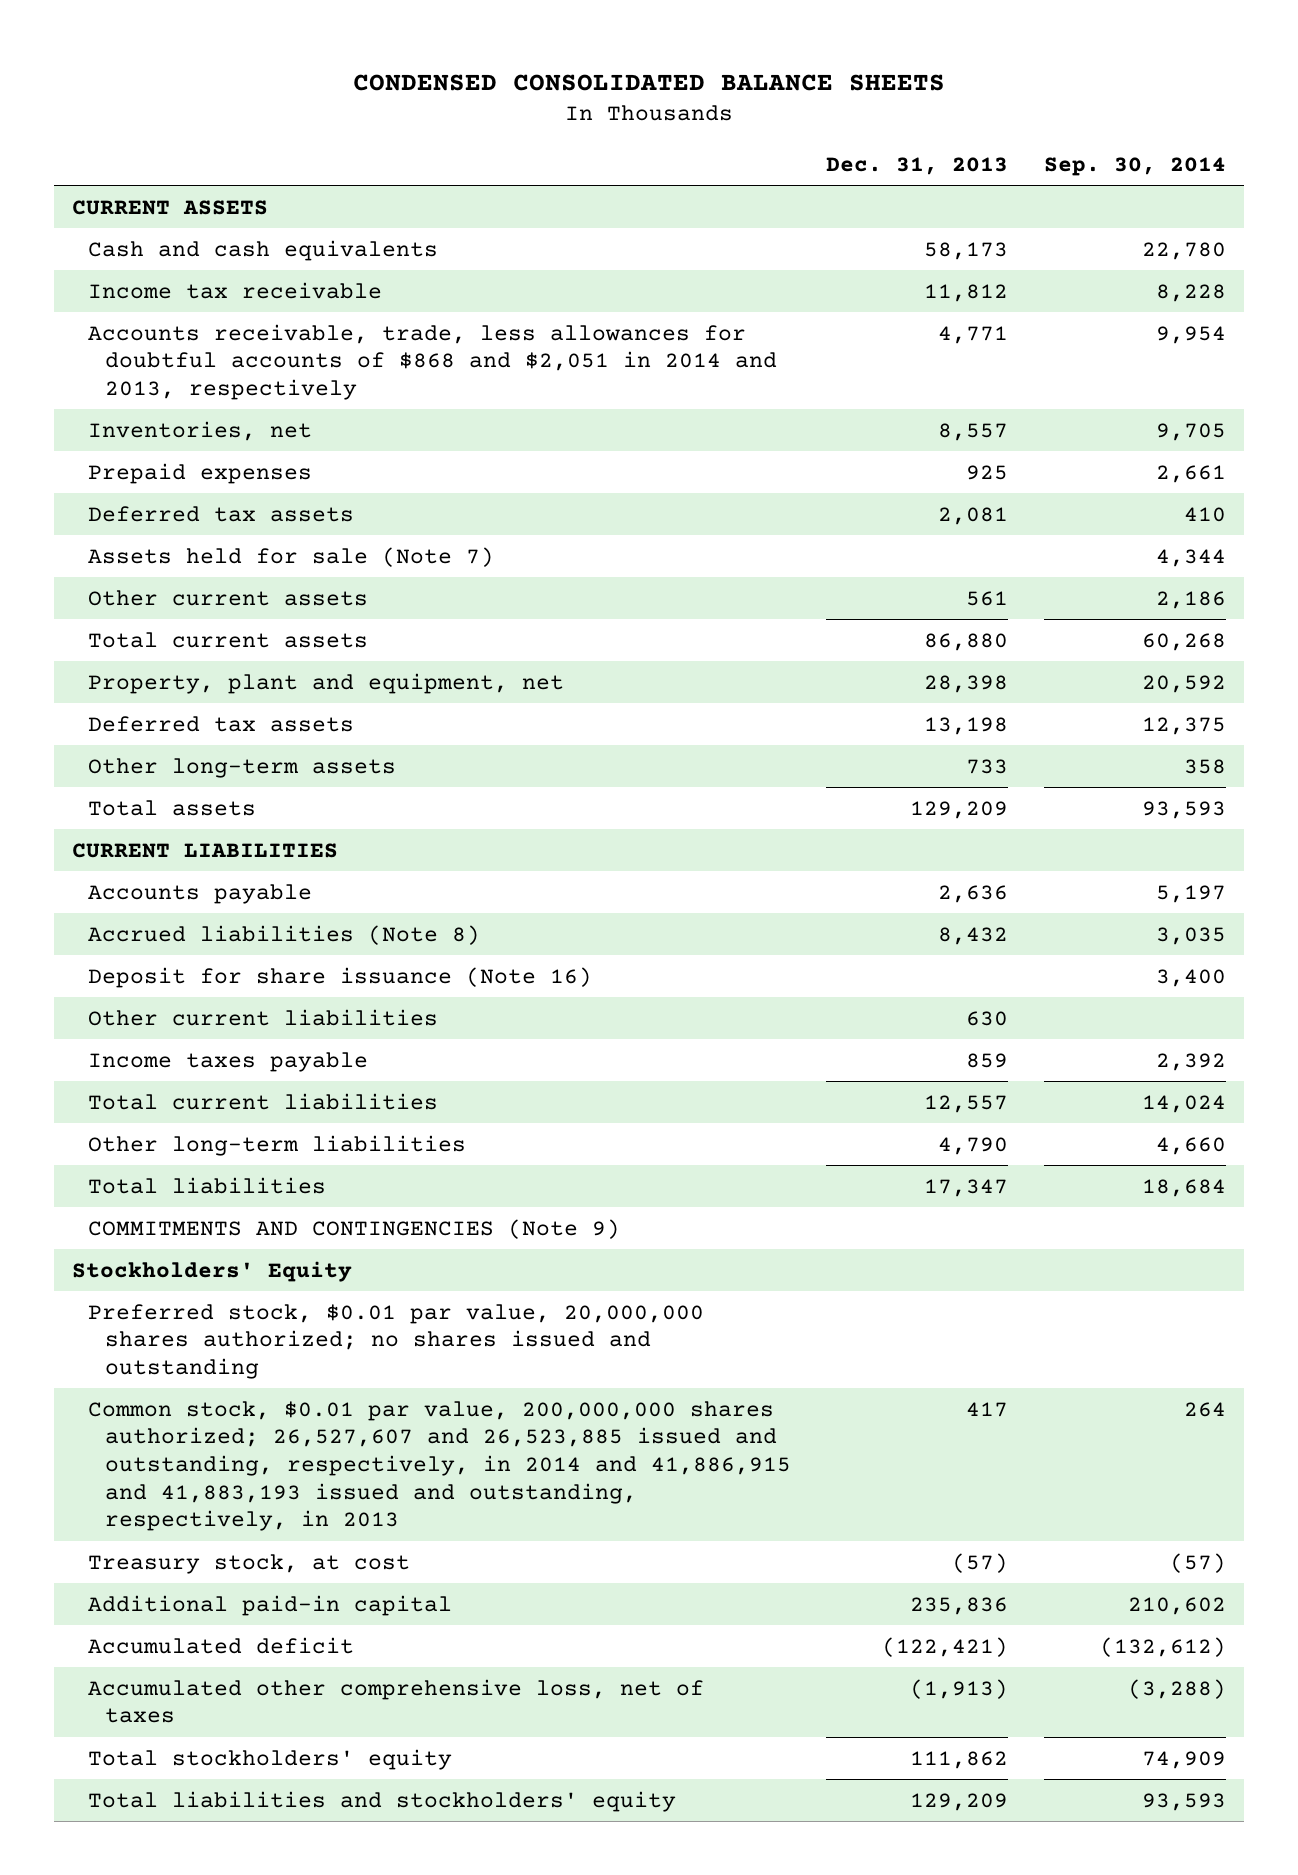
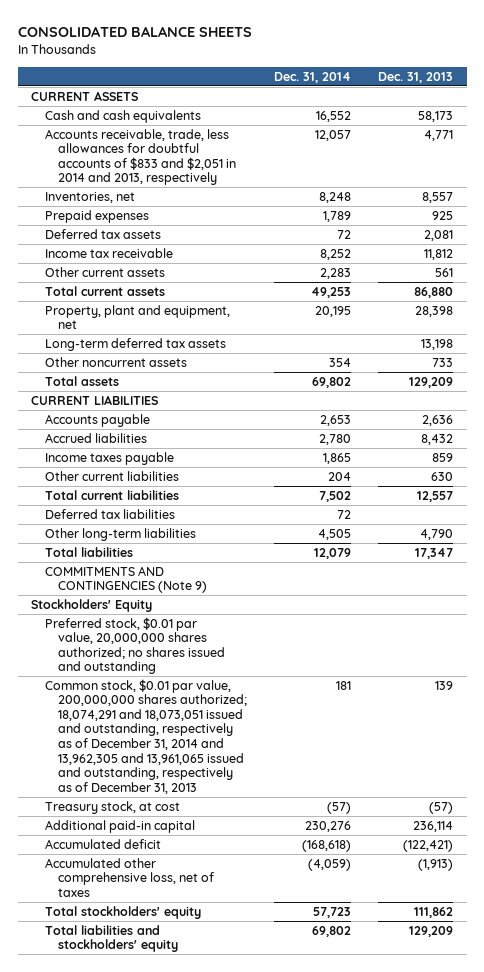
- CONDENSED CONSOLIDATED BALANCE SHEETS
+ CONSOLIDATED BALANCE SHEETS
- | Dec. 31, 2013 | Sep. 30, 2014
+ | Dec. 31, 2014 | Dec. 31, 2013
- Accounts receivable, trade, less allowances for doubtful accounts of $868 and $2,051 in 2014 and 2013, respectively | 4,771 | 9,954
+ Accounts receivable, trade, less allowances for doubtful accounts of $833 and $2,051 in 2014 and 2013, respectively | 12,057 | 4,771
- Assets held for sale (Note 7) | | 4,344
moved down: Income tax receivable | 8,252 | 11,812
- Deferred tax assets | 13,198 | 12,375
- Other long-term assets | 733 | 358
+ Long-term deferred tax assets | | 13,198
+ Other noncurrent assets | 354 | 733
- Accrued liabilities (Note 8) | 8,432 | 3,035
- Deposit for share issuance (Note 16) | | 3,400
+ Accrued liabilities | 2,780 | 8,432
moved down: Other current liabilities | 204 | 630
+ Deferred tax liabilities | 72 |
- Common stock, $0.01 par value, 200,000,000 shares authorized; 26,527,607 and 26,523,885 issued and outstanding, respectively, in 2014 and 41,886,915 and 41,883,193 issued and outstanding, respectively, in 2013 | 417 | 264
+ Common stock, $0.01 par value, 200,000,000 shares authorized; 18,074,291 and 18,073,051 issued and outstanding, respectively as of December 31, 2014 and 13,962,305 and 13,961,065 issued and outstanding, respectively as of December 31, 2013 | 181 | 139
- Additional paid-in capital | 235,836 | 210,602
+ Additional paid-in capital | 230,276 | 236,114

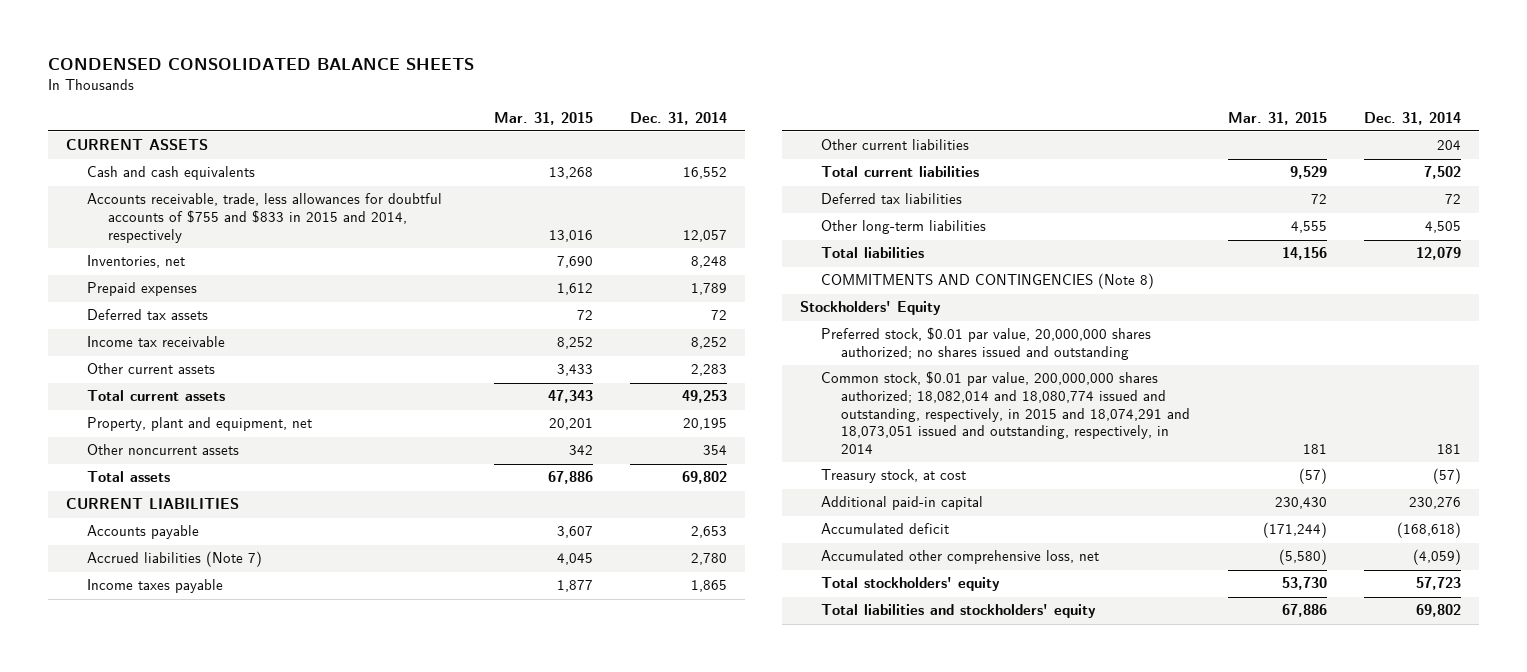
- CONSOLIDATED BALANCE SHEETS
+ CONDENSED CONSOLIDATED BALANCE SHEETS
- | Dec. 31, 2014 | Dec. 31, 2013
+ | Mar. 31, 2015 | Dec. 31, 2014
- Accounts receivable, trade, less allowances for doubtful accounts of $833 and $2,051 in 2014 and 2013, respectively | 12,057 | 4,771
+ Accounts receivable, trade, less allowances for doubtful accounts of $755 and $833 in 2015 and 2014, respectively | 13,016 | 12,057
- Long-term deferred tax assets | | 13,198
- Accrued liabilities | 2,780 | 8,432
+ Accrued liabilities (Note 7) | 4,045 | 2,780
- COMMITMENTS AND CONTINGENCIES (Note 9)
+ COMMITMENTS AND CONTINGENCIES (Note 8)
- Common stock, $0.01 par value, 200,000,000 shares authorized; 18,074,291 and 18,073,051 issued and outstanding, respectively as of December 31, 2014 and 13,962,305 and 13,961,065 issued and outstanding, respectively as of December 31, 2013 | 181 | 139
+ Common stock, $0.01 par value, 200,000,000 shares authorized; 18,082,014 and 18,080,774 issued and outstanding, respectively, in 2015 and 18,074,291 and 18,073,051 issued and outstanding, respectively, in 2014 | 181 | 181
- Accumulated other comprehensive loss, net of taxes | (4,059) | (1,913)
+ Accumulated other comprehensive loss, net | (5,580) | (4,059)

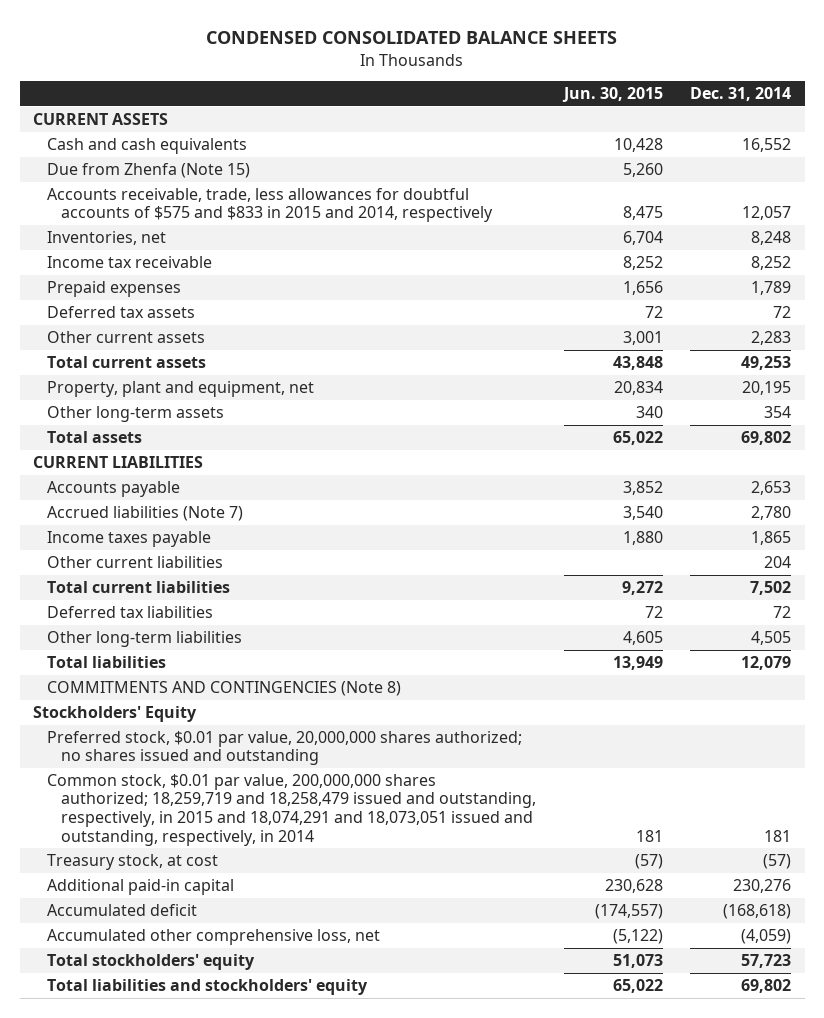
- | Mar. 31, 2015 | Dec. 31, 2014
+ | Jun. 30, 2015 | Dec. 31, 2014
- Accounts receivable, trade, less allowances for doubtful accounts of $755 and $833 in 2015 and 2014, respectively | 13,016 | 12,057
+ Due from Zhenfa (Note 15) | 5,260 |
+ Accounts receivable, trade, less allowances for doubtful accounts of $575 and $833 in 2015 and 2014, respectively | 8,475 | 12,057
moved up: Income tax receivable | 8,252 | 8,252
- Other noncurrent assets | 342 | 354
+ Other long-term assets | 340 | 354
- Common stock, $0.01 par value, 200,000,000 shares authorized; 18,082,014 and 18,080,774 issued and outstanding, respectively, in 2015 and 18,074,291 and 18,073,051 issued and outstanding, respectively, in 2014 | 181 | 181
+ Common stock, $0.01 par value, 200,000,000 shares authorized; 18,259,719 and 18,258,479 issued and outstanding, respectively, in 2015 and 18,074,291 and 18,073,051 issued and outstanding, respectively, in 2014 | 181 | 181

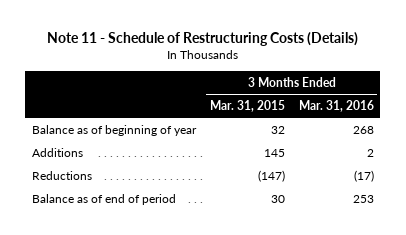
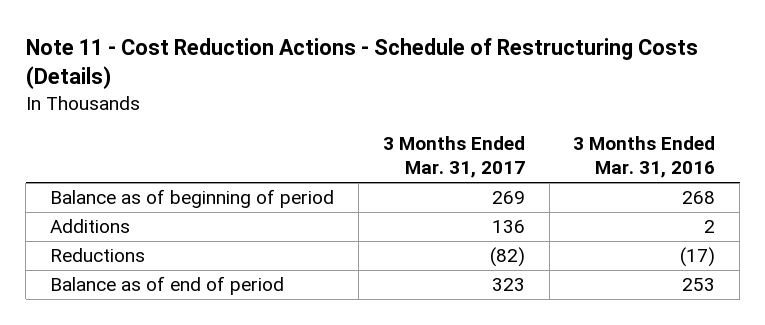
- Note 11 - Schedule of Restructuring Costs (Details)
+ Note 11 - Cost Reduction Actions - Schedule of Restructuring Costs (Details)
- | 3 Months Ended Mar. 31, 2015 | 3 Months Ended Mar. 31, 2016
+ | 3 Months Ended Mar. 31, 2017 | 3 Months Ended Mar. 31, 2016
- Balance as of beginning of year | 32 | 268
+ Balance as of beginning of period | 269 | 268

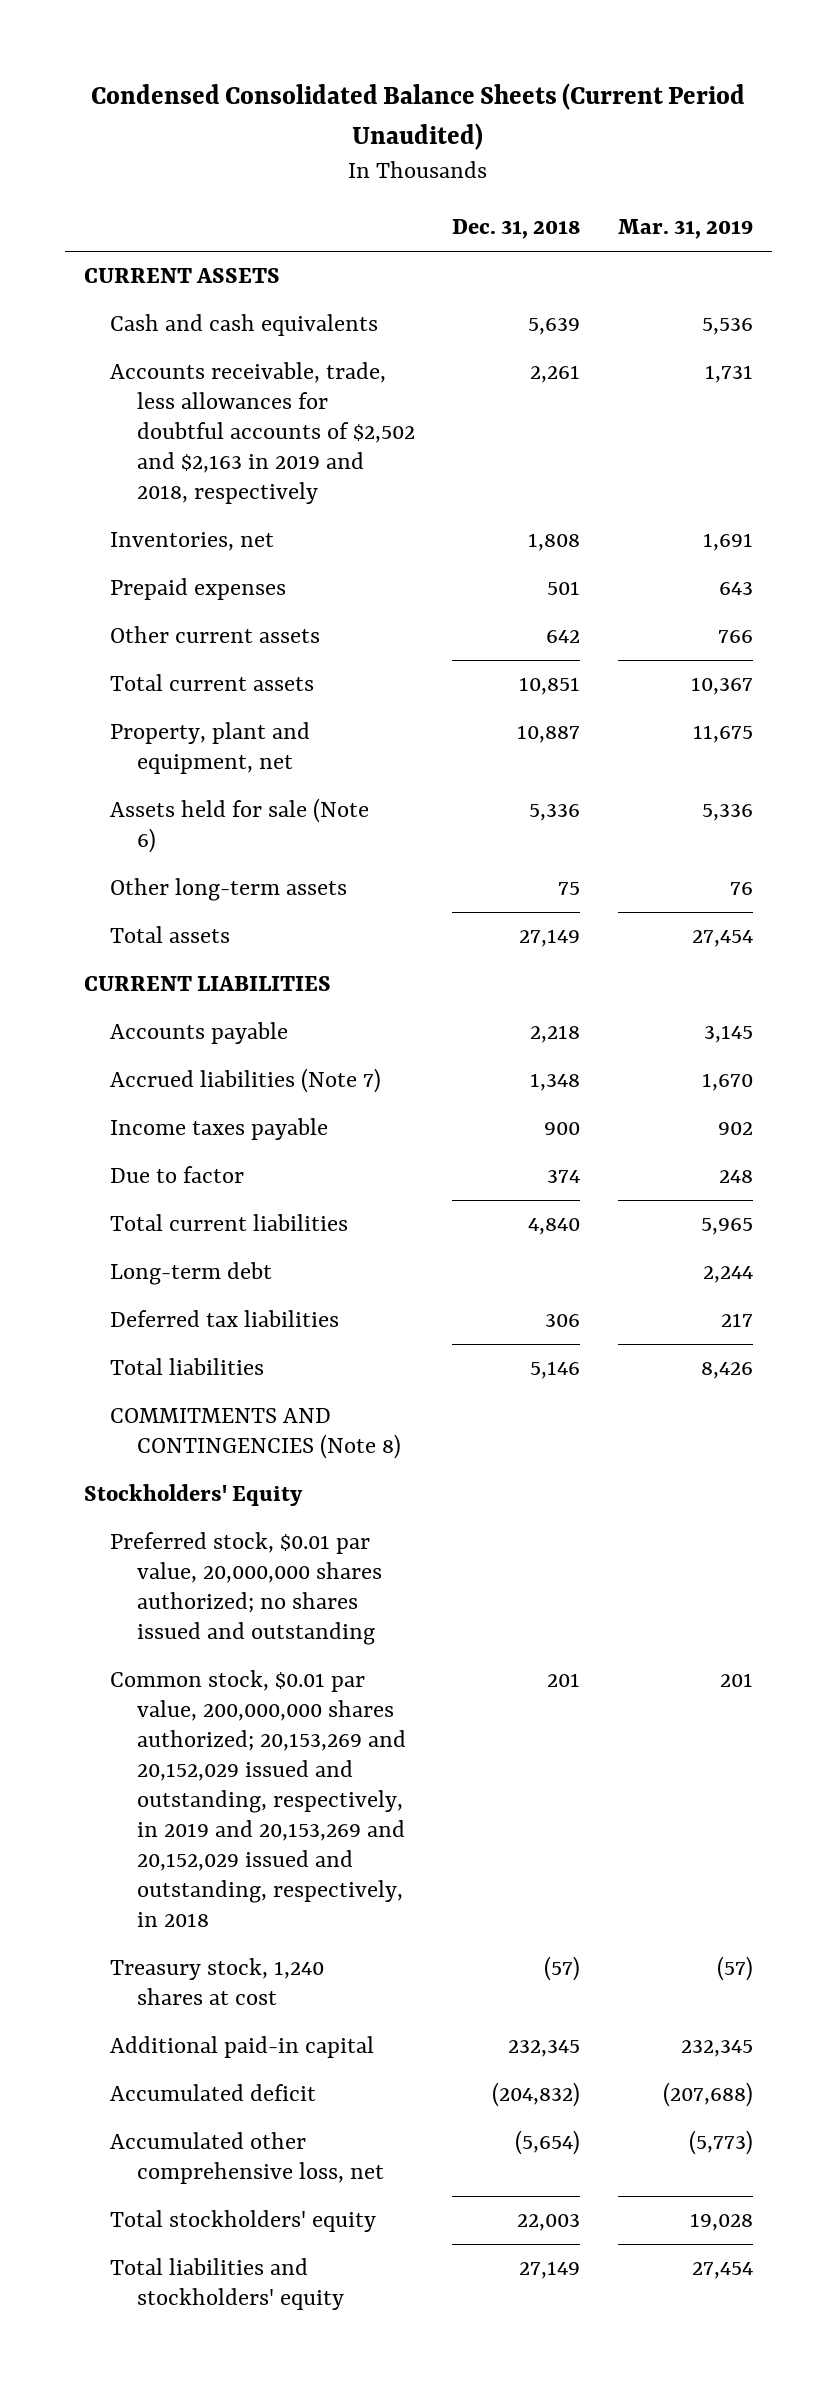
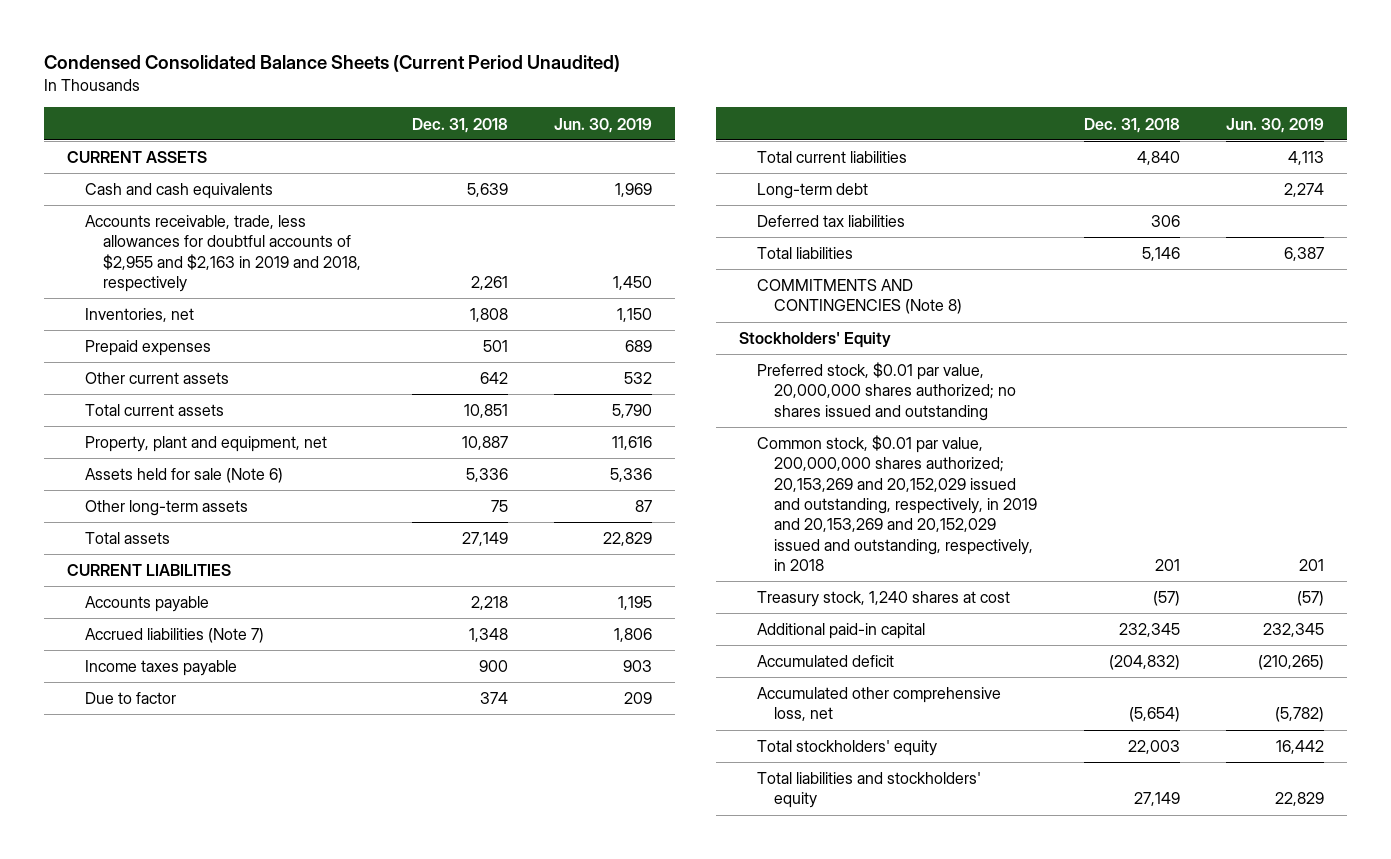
- | Dec. 31, 2018 | Mar. 31, 2019
+ | Dec. 31, 2018 | Jun. 30, 2019
- Accounts receivable, trade, less allowances for doubtful accounts of $2,502 and $2,163 in 2019 and 2018, respectively | 2,261 | 1,731
+ Accounts receivable, trade, less allowances for doubtful accounts of $2,955 and $2,163 in 2019 and 2018, respectively | 2,261 | 1,450

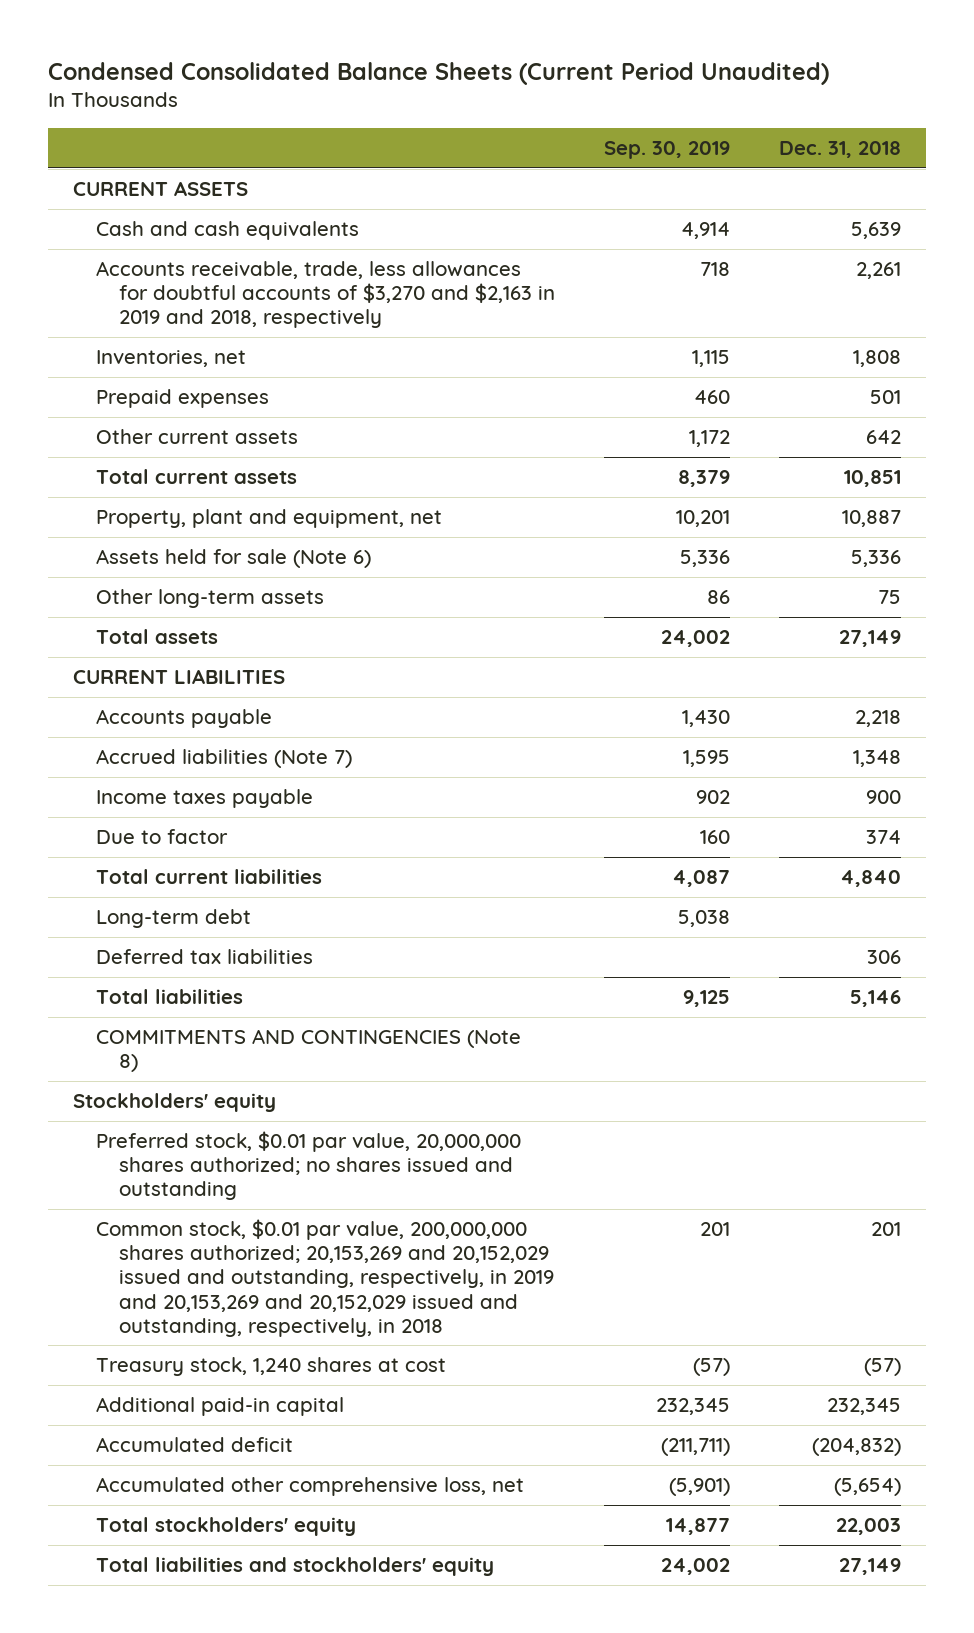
- | Dec. 31, 2018 | Jun. 30, 2019
+ | Sep. 30, 2019 | Dec. 31, 2018
- Accounts receivable, trade, less allowances for doubtful accounts of $2,955 and $2,163 in 2019 and 2018, respectively | 2,261 | 1,450
+ Accounts receivable, trade, less allowances for doubtful accounts of $3,270 and $2,163 in 2019 and 2018, respectively | 718 | 2,261
- Stockholders' Equity
+ Stockholders' equity

